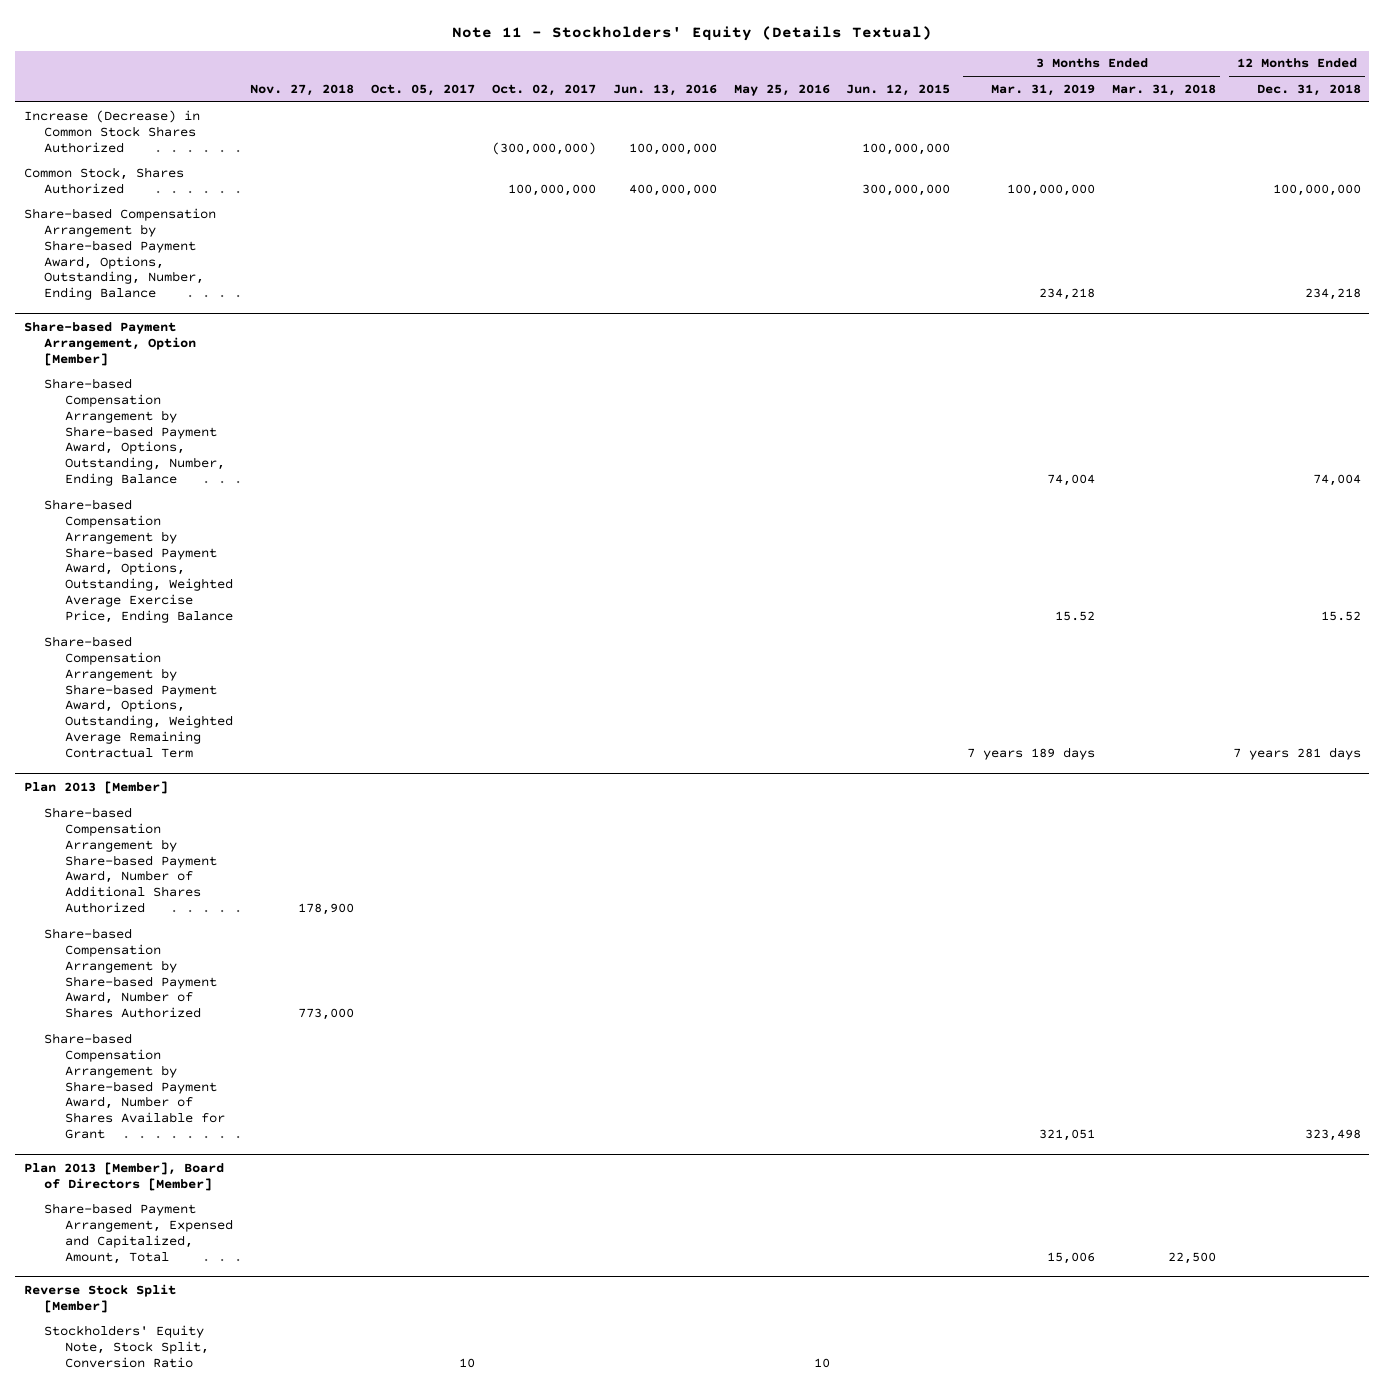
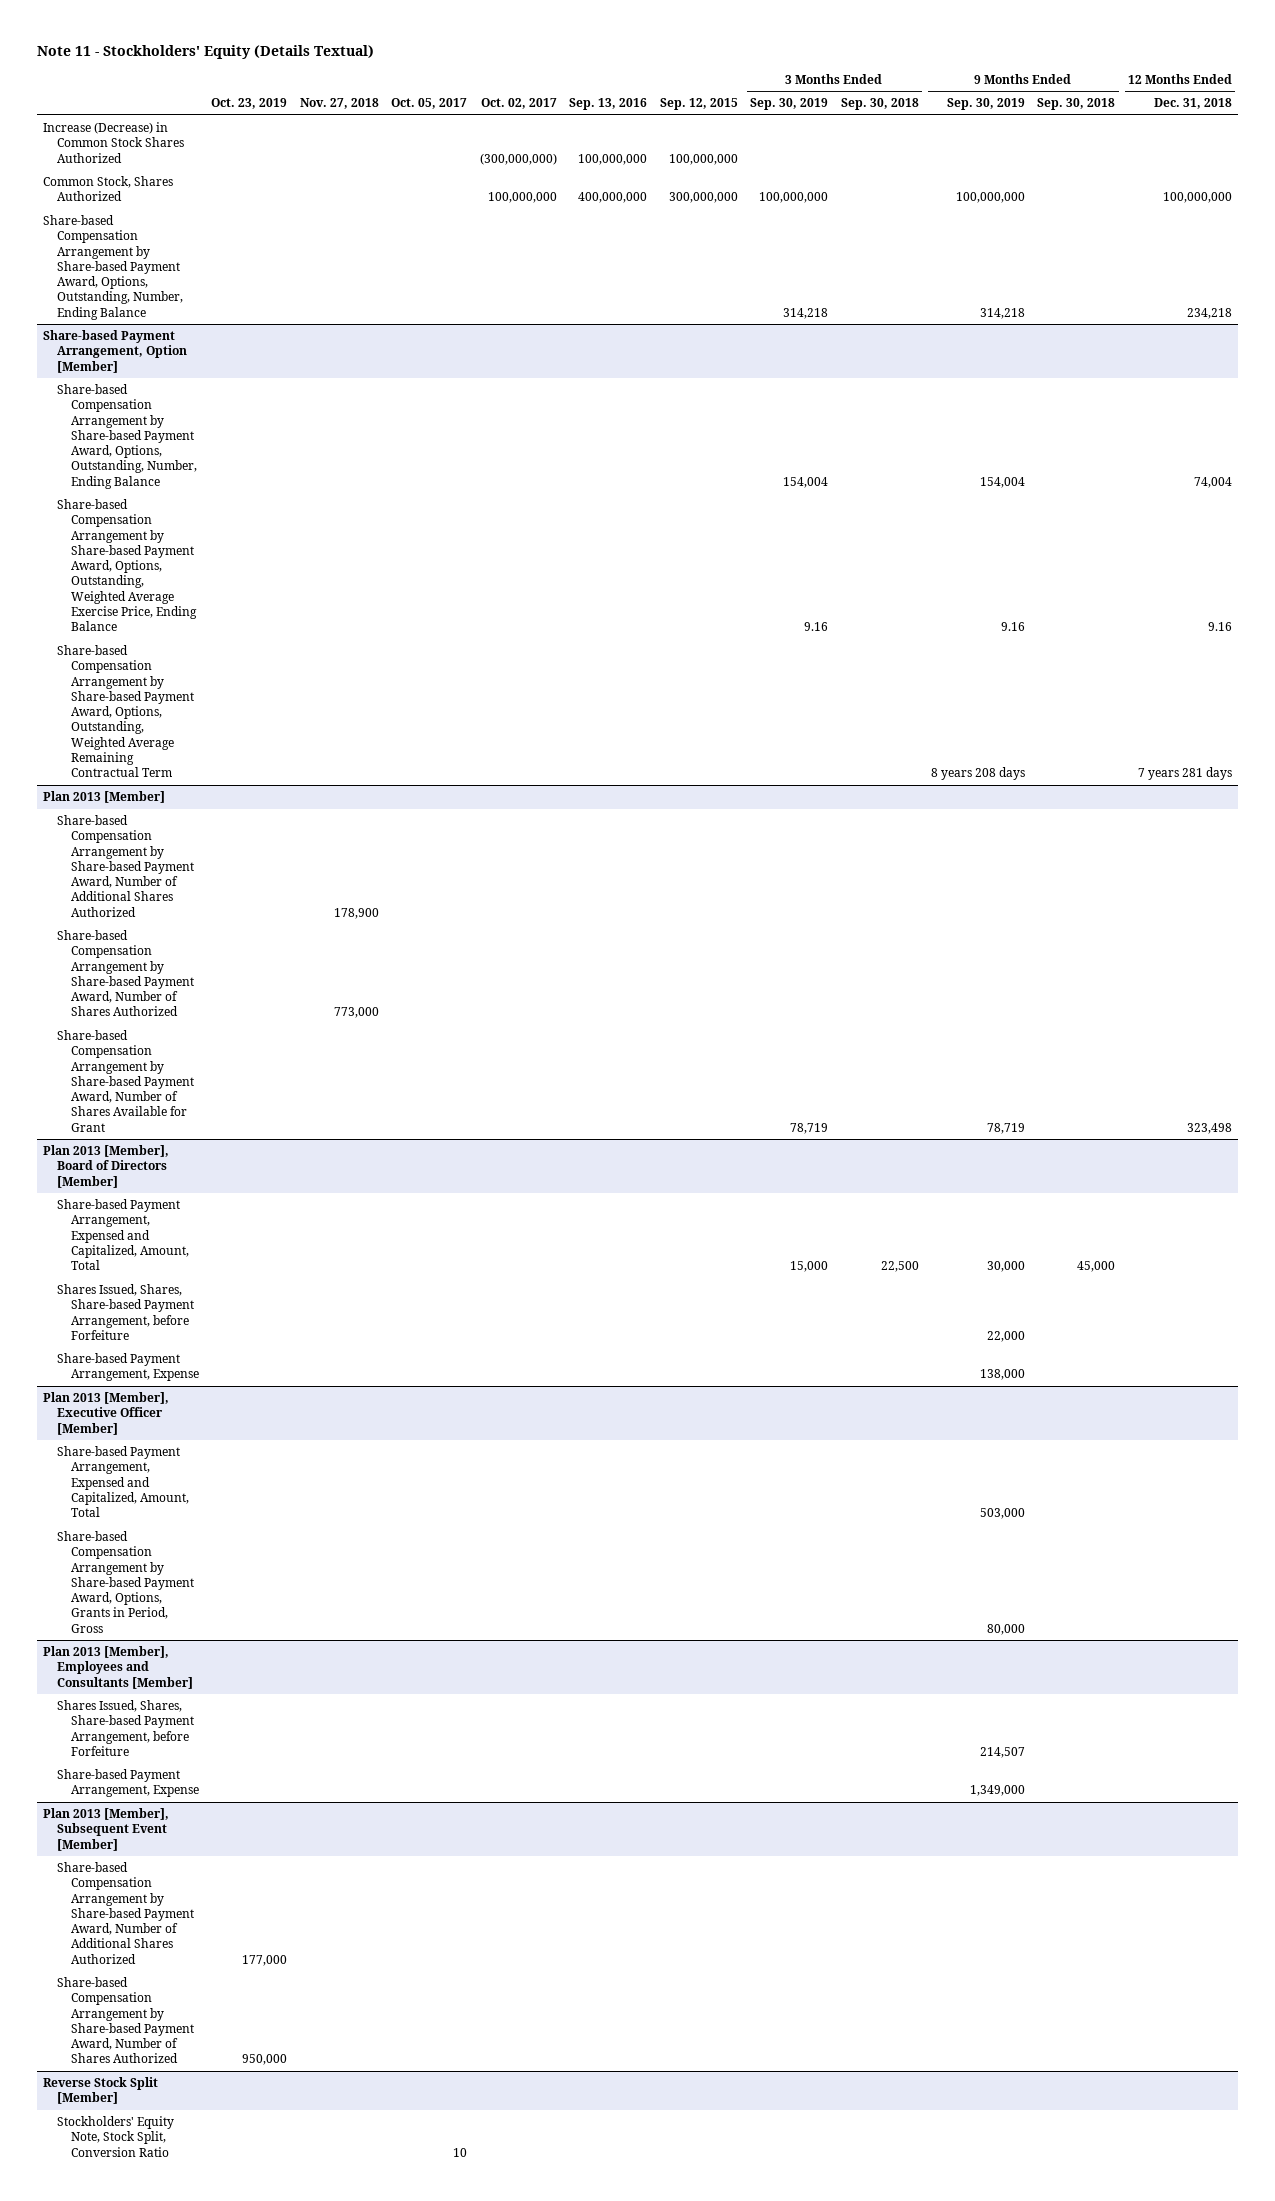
- | Nov. 27, 2018 | Oct. 05, 2017 | Oct. 02, 2017 | Jun. 13, 2016 | May 25, 2016 | Jun. 12, 2015 | 3 Months Ended Mar. 31, 2019 | 3 Months Ended Mar. 31, 2018 | 12 Months Ended Dec. 31, 2018
+ | Oct. 23, 2019 | Nov. 27, 2018 | Oct. 05, 2017 | Oct. 02, 2017 | Sep. 13, 2016 | Sep. 12, 2015 | 3 Months Ended Sep. 30, 2019 | 3 Months Ended Sep. 30, 2018 | 9 Months Ended Sep. 30, 2019 | 9 Months Ended Sep. 30, 2018 | 12 Months Ended Dec. 31, 2018
@ Share-based Payment Arrangement, Option [Member]
- Share-based Compensation Arrangement by Share-based Payment Award, Options, Outstanding, Weighted Average Exercise Price, Ending Balance | | | | | | | 15.52 | | 15.52
+ Share-based Compensation Arrangement by Share-based Payment Award, Options, Outstanding, Weighted Average Exercise Price, Ending Balance | | | | | | | 9.16 | | 9.16 | | 9.16
@ Plan 2013 [Member], Board of Directors [Member]
+ Shares Issued, Shares, Share-based Payment Arrangement, before Forfeiture | | | | | | | | | 22,000 | |
+ Share-based Payment Arrangement, Expense | | | | | | | | | 138,000 | |
+ Plan 2013 [Member], Executive Officer [Member]
+ Share-based Payment Arrangement, Expensed and Capitalized, Amount, Total | | | | | | | | | 503,000 | |
+ Share-based Compensation Arrangement by Share-based Payment Award, Options, Grants in Period, Gross | | | | | | | | | 80,000 | |
+ Plan 2013 [Member], Employees and Consultants [Member]
+ Shares Issued, Shares, Share-based Payment Arrangement, before Forfeiture | | | | | | | | | 214,507 | |
+ Share-based Payment Arrangement, Expense | | | | | | | | | 1,349,000 | |
+ Plan 2013 [Member], Subsequent Event [Member]
+ Share-based Compensation Arrangement by Share-based Payment Award, Number of Additional Shares Authorized | 177,000 | | | | | | | | | |
+ Share-based Compensation Arrangement by Share-based Payment Award, Number of Shares Authorized | 950,000 | | | | | | | | | |

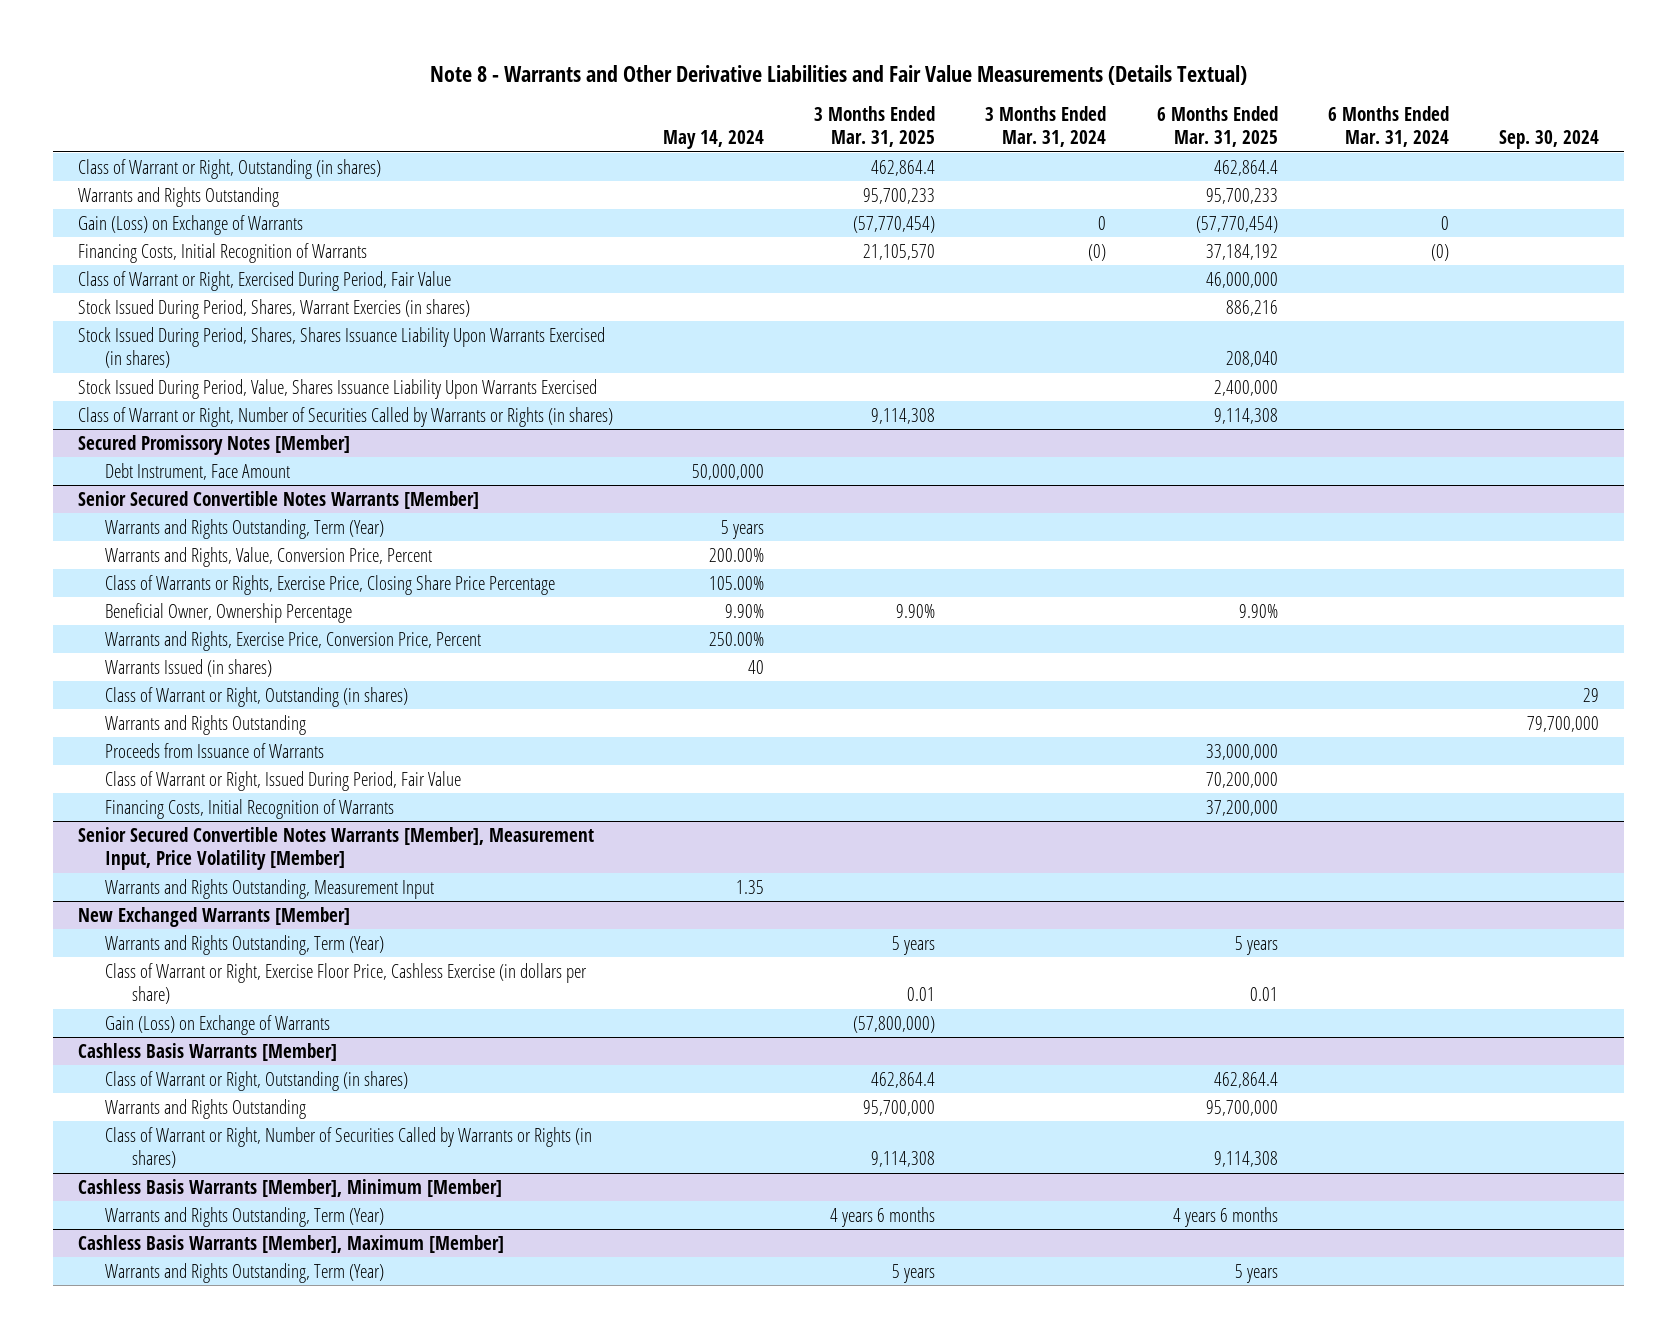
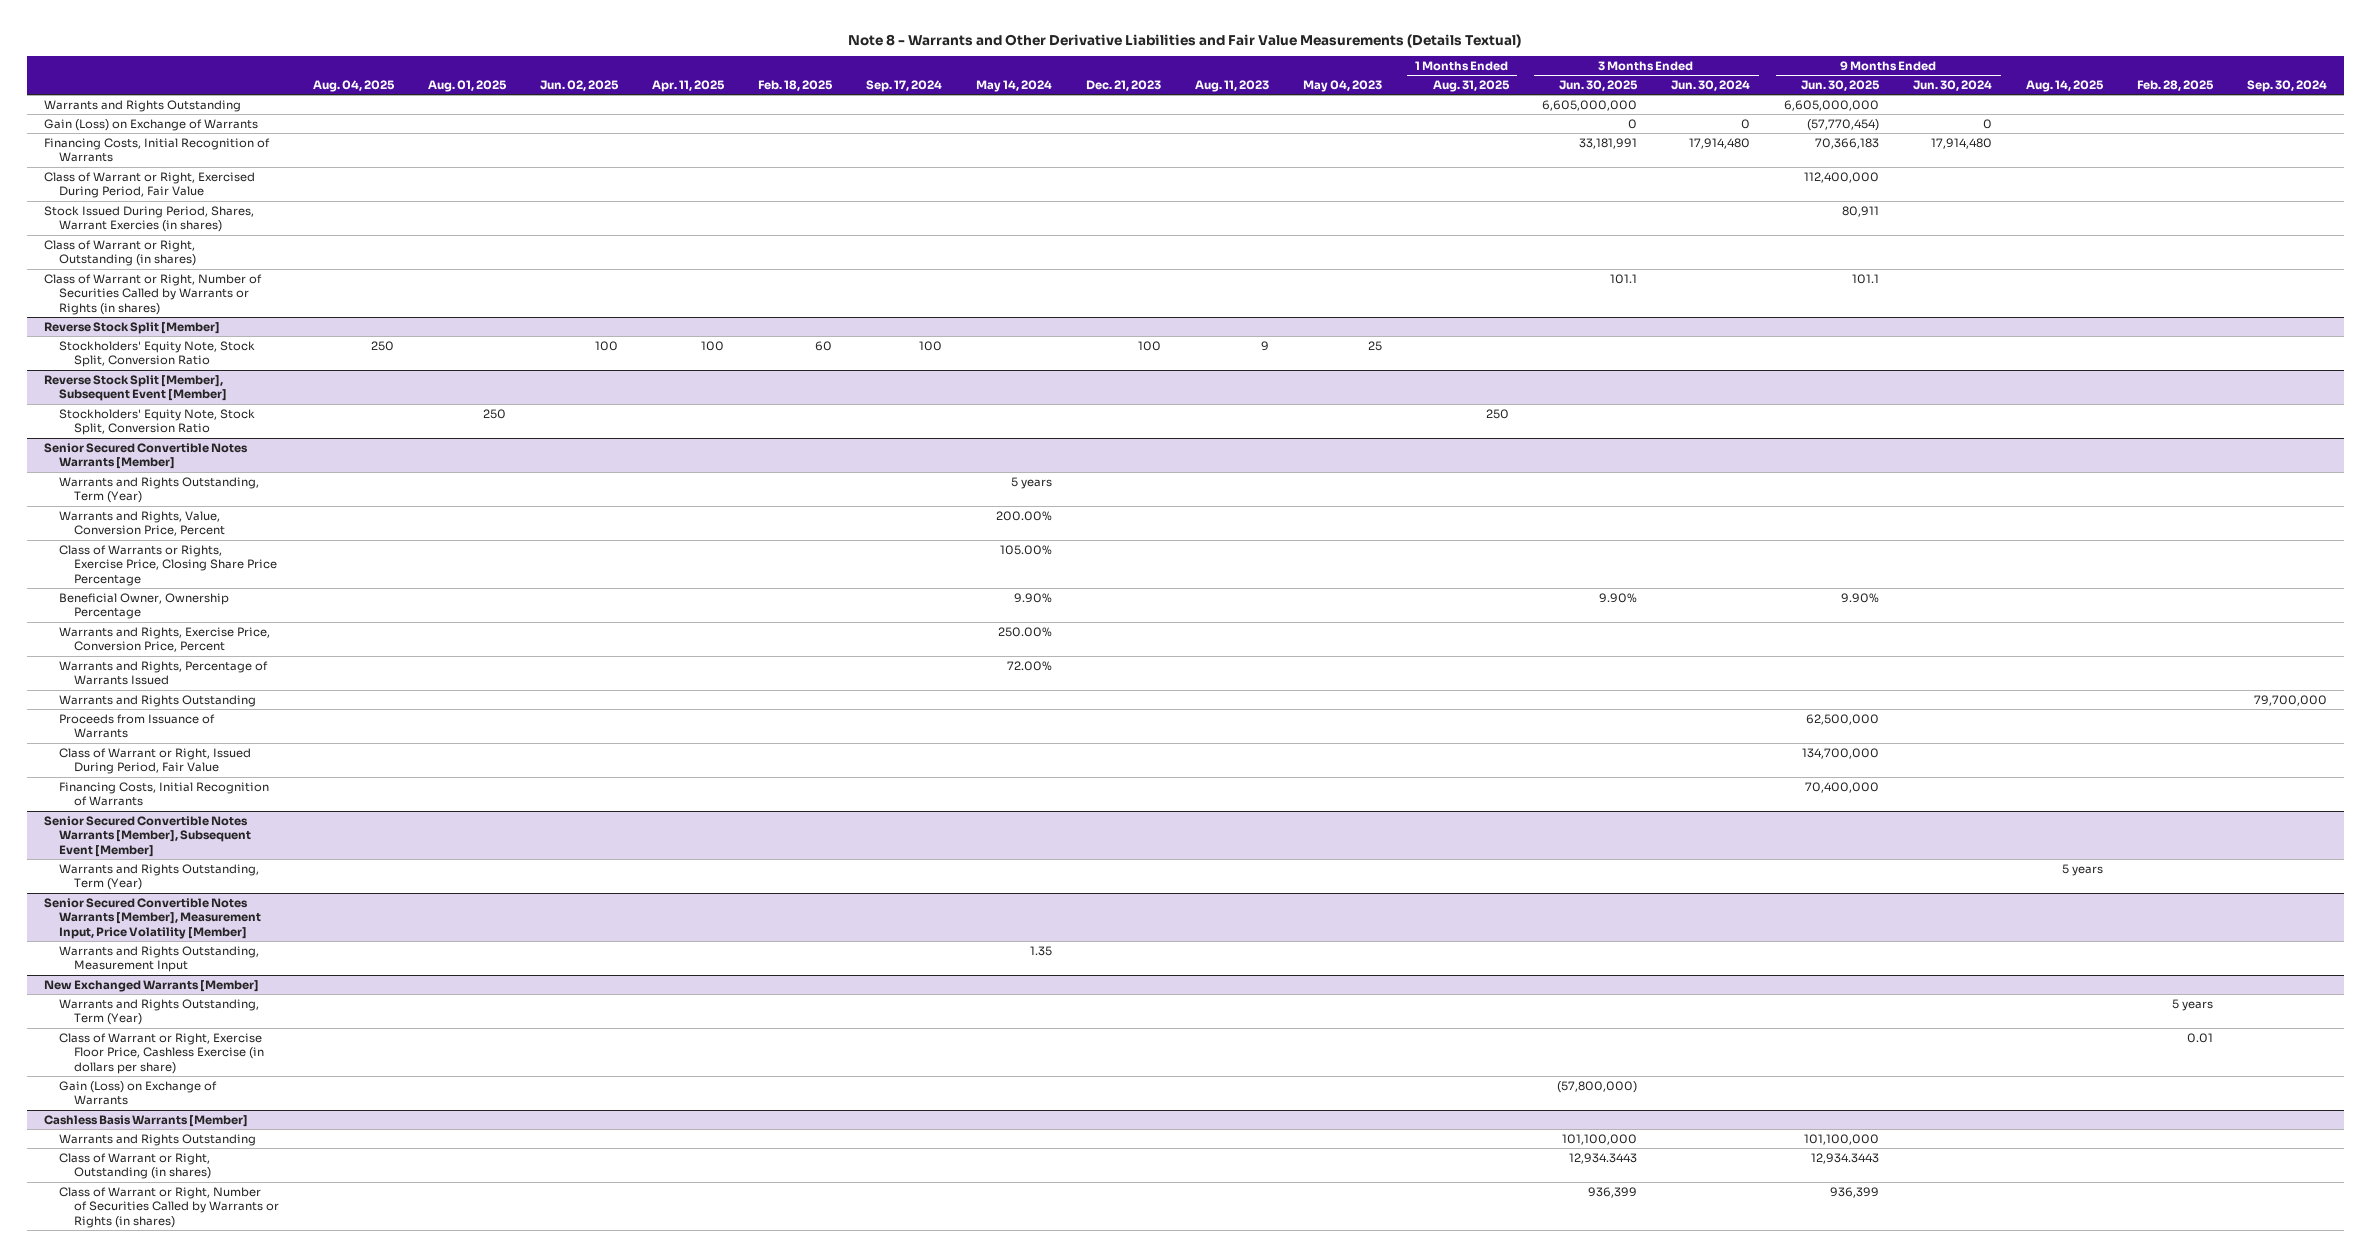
- | May 14, 2024 | 3 Months Ended Mar. 31, 2025 | 3 Months Ended Mar. 31, 2024 | 6 Months Ended Mar. 31, 2025 | 6 Months Ended Mar. 31, 2024 | Sep. 30, 2024
+ | Aug. 04, 2025 | Aug. 01, 2025 | Jun. 02, 2025 | Apr. 11, 2025 | Feb. 18, 2025 | Sep. 17, 2024 | May 14, 2024 | Dec. 21, 2023 | Aug. 11, 2023 | May 04, 2023 | 1 Months Ended Aug. 31, 2025 | 3 Months Ended Jun. 30, 2025 | 3 Months Ended Jun. 30, 2024 | 9 Months Ended Jun. 30, 2025 | 9 Months Ended Jun. 30, 2024 | Aug. 14, 2025 | Feb. 28, 2025 | Sep. 30, 2024
- Stock Issued During Period, Shares, Shares Issuance Liability Upon Warrants Exercised (in shares) | | | | 208,040 | |
- Stock Issued During Period, Value, Shares Issuance Liability Upon Warrants Exercised | | | | 2,400,000 | |
moved down: Class of Warrant or Right, Outstanding (in shares)
- Secured Promissory Notes [Member]
- Debt Instrument, Face Amount | 50,000,000 | | | | |
+ Reverse Stock Split [Member]
+ Stockholders' Equity Note, Stock Split, Conversion Ratio | 250 | | 100 | 100 | 60 | 100 | | 100 | 9 | 25 | | | | | | | |
+ Reverse Stock Split [Member], Subsequent Event [Member]
+ Stockholders' Equity Note, Stock Split, Conversion Ratio | | 250 | | | | | | | | | 250 | | | | | | |
@ Senior Secured Convertible Notes Warrants [Member]
- Warrants Issued (in shares) | 40 | | | | |
- Class of Warrant or Right, Outstanding (in shares) | | | | | | 29
+ Warrants and Rights, Percentage of Warrants Issued | | | | | | | 72.00% | | | | | | | | | | |
+ Senior Secured Convertible Notes Warrants [Member], Subsequent Event [Member]
+ Warrants and Rights Outstanding, Term (Year) | | | | | | | | | | | | | | | | 5 years | |
@ Cashless Basis Warrants [Member]
moved down: Class of Warrant or Right, Outstanding (in shares) | | | | | | | | | | | | 12,934.3443 | | 12,934.3443 | | | |
- Cashless Basis Warrants [Member], Minimum [Member]
- Warrants and Rights Outstanding, Term (Year) | | 4 years 6 months | | 4 years 6 months | |
- Cashless Basis Warrants [Member], Maximum [Member]
- Warrants and Rights Outstanding, Term (Year) | | 5 years | | 5 years | |

